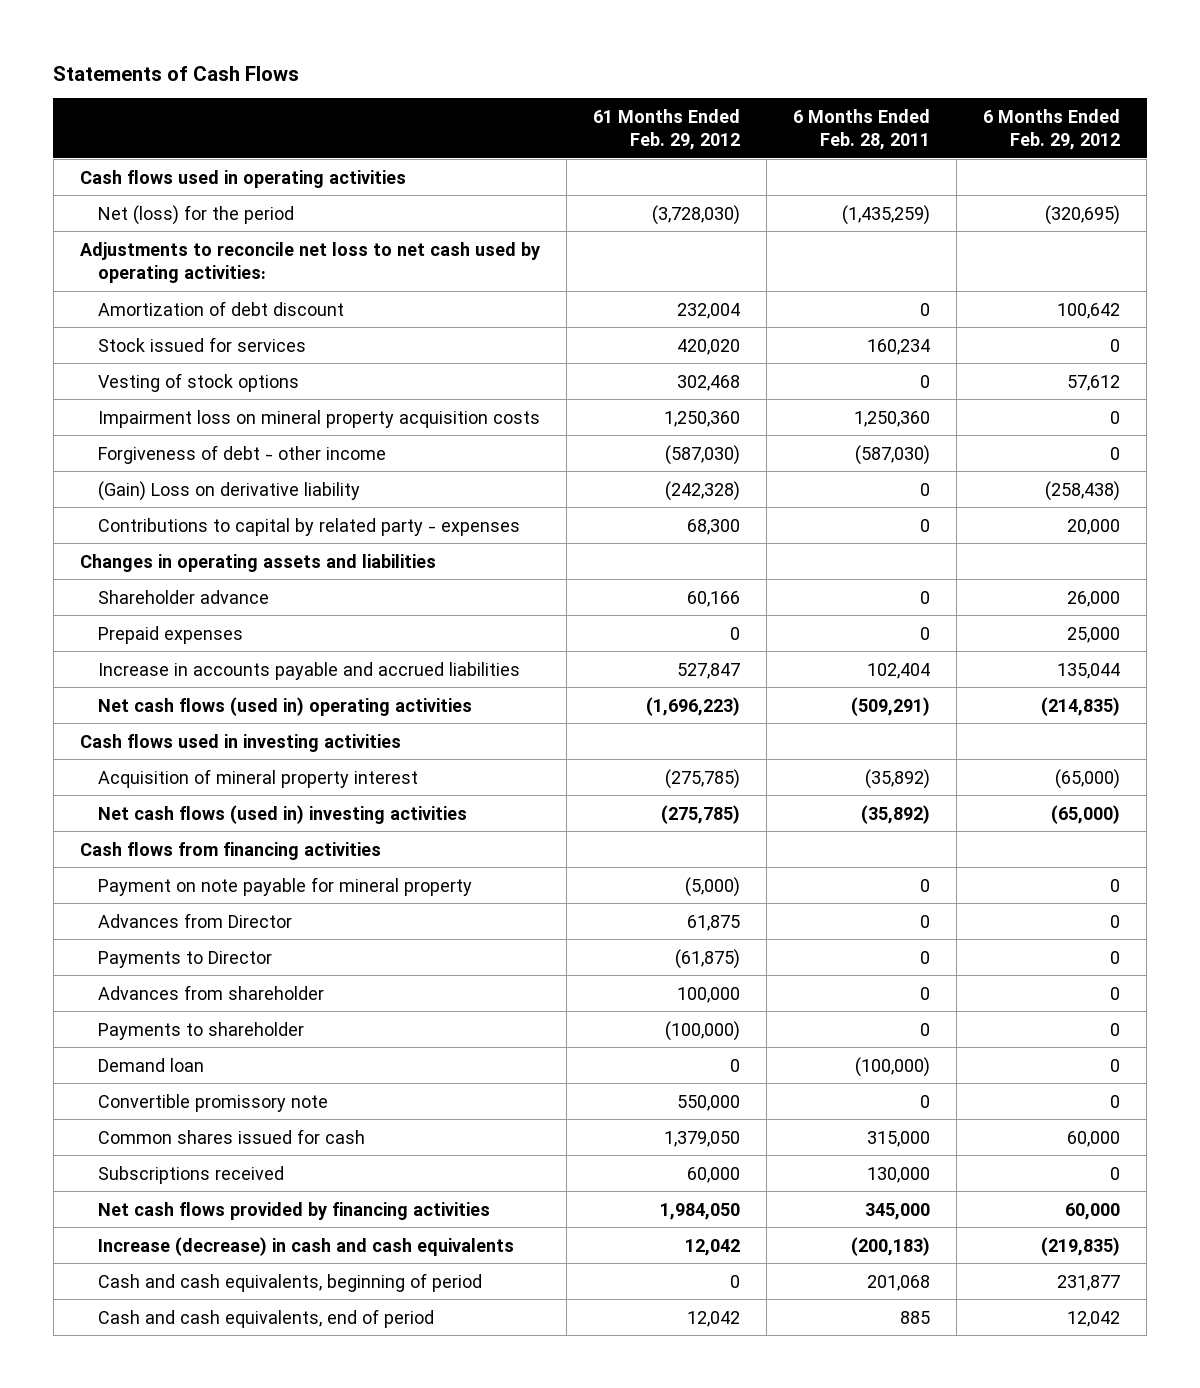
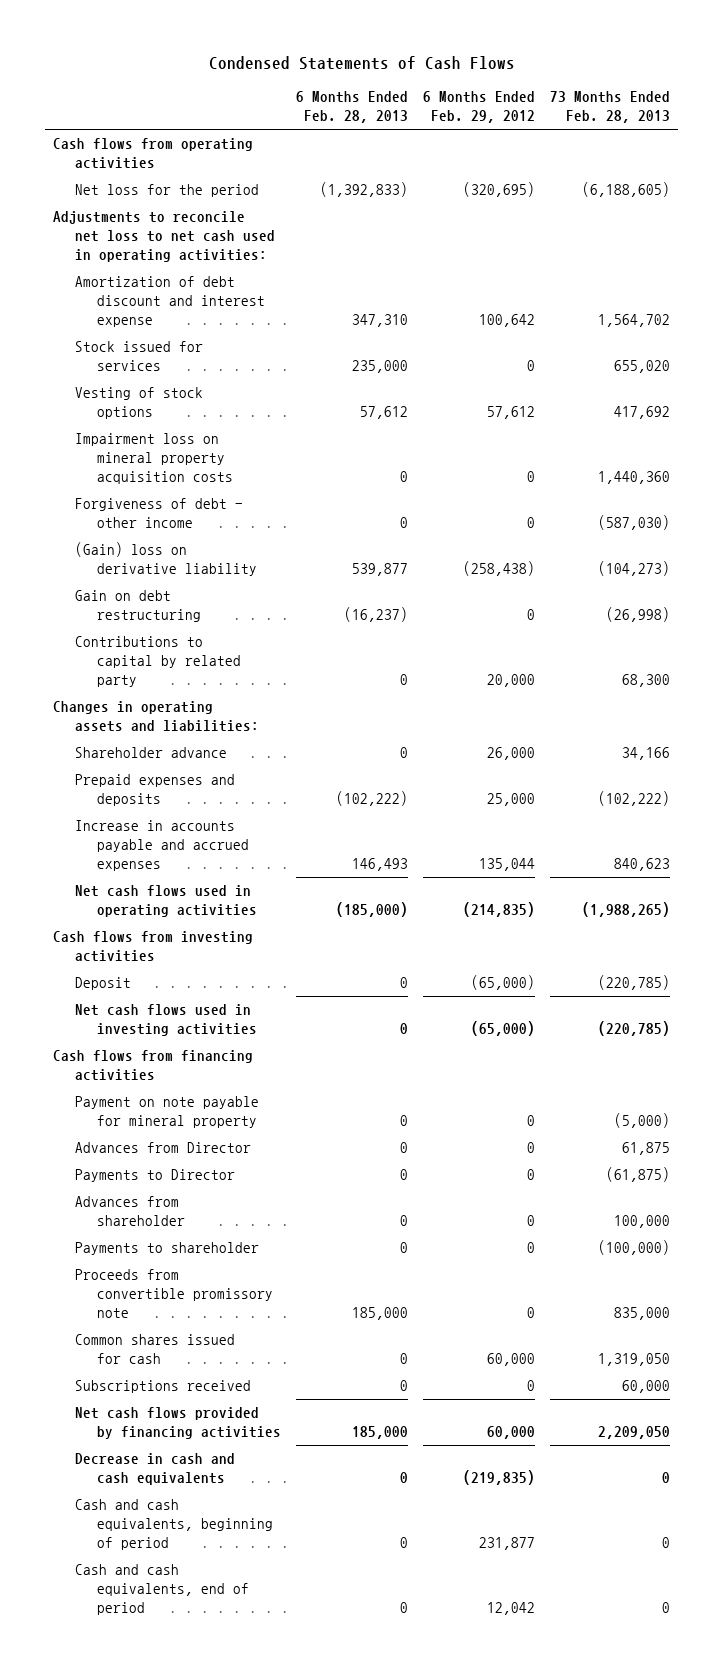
- Statements of Cash Flows
+ Condensed Statements of Cash Flows
- | 61 Months Ended Feb. 29, 2012 | 6 Months Ended Feb. 28, 2011 | 6 Months Ended Feb. 29, 2012
+ | 6 Months Ended Feb. 28, 2013 | 6 Months Ended Feb. 29, 2012 | 73 Months Ended Feb. 28, 2013
- Cash flows used in operating activities
- Net (loss) for the period | (3,728,030) | (1,435,259) | (320,695)
- Adjustments to reconcile net loss to net cash used by operating activities:
- Amortization of debt discount | 232,004 | 0 | 100,642
+ Cash flows from operating activities
+ Net loss for the period | (1,392,833) | (320,695) | (6,188,605)
+ Adjustments to reconcile net loss to net cash used in operating activities:
+ Amortization of debt discount and interest expense | 347,310 | 100,642 | 1,564,702
- (Gain) Loss on derivative liability | (242,328) | 0 | (258,438)
- Contributions to capital by related party - expenses | 68,300 | 0 | 20,000
- Changes in operating assets and liabilities
+ (Gain) loss on derivative liability | 539,877 | (258,438) | (104,273)
+ Gain on debt restructuring | (16,237) | 0 | (26,998)
+ Contributions to capital by related party | 0 | 20,000 | 68,300
+ Changes in operating assets and liabilities:
- Prepaid expenses | 0 | 0 | 25,000
- Increase in accounts payable and accrued liabilities | 527,847 | 102,404 | 135,044
- Net cash flows (used in) operating activities | (1,696,223) | (509,291) | (214,835)
- Cash flows used in investing activities
- Acquisition of mineral property interest | (275,785) | (35,892) | (65,000)
- Net cash flows (used in) investing activities | (275,785) | (35,892) | (65,000)
+ Prepaid expenses and deposits | (102,222) | 25,000 | (102,222)
+ Increase in accounts payable and accrued expenses | 146,493 | 135,044 | 840,623
+ Net cash flows used in operating activities | (185,000) | (214,835) | (1,988,265)
+ Cash flows from investing activities
+ Deposit | 0 | (65,000) | (220,785)
+ Net cash flows used in investing activities | 0 | (65,000) | (220,785)
- Demand loan | 0 | (100,000) | 0
- Convertible promissory note | 550,000 | 0 | 0
+ Proceeds from convertible promissory note | 185,000 | 0 | 835,000
- Increase (decrease) in cash and cash equivalents | 12,042 | (200,183) | (219,835)
+ Decrease in cash and cash equivalents | 0 | (219,835) | 0

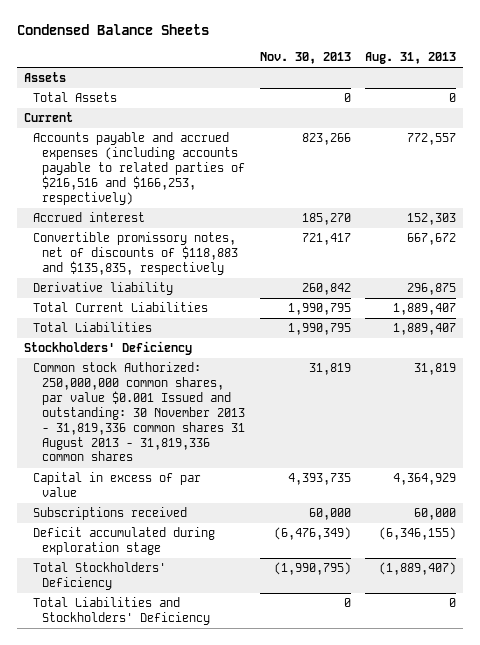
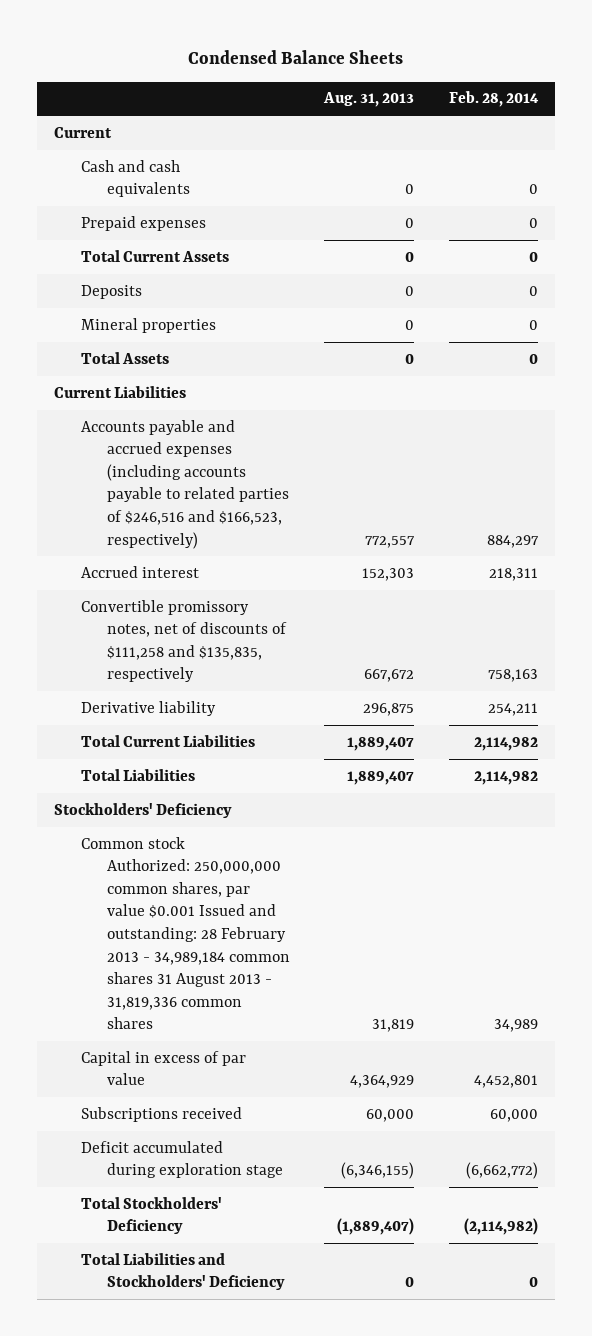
- | Nov. 30, 2013 | Aug. 31, 2013
+ | Aug. 31, 2013 | Feb. 28, 2014
- Assets
- Accounts payable and accrued expenses (including accounts payable to related parties of $216,516 and $166,253, respectively) | 823,266 | 772,557
+ Cash and cash equivalents | 0 | 0
+ Prepaid expenses | 0 | 0
+ Total Current Assets | 0 | 0
+ Deposits | 0 | 0
+ Mineral properties | 0 | 0
moved down: Total Assets | 0 | 0
+ Current Liabilities
+ Accounts payable and accrued expenses (including accounts payable to related parties of $246,516 and $166,523, respectively) | 772,557 | 884,297
- Convertible promissory notes, net of discounts of $118,883 and $135,835, respectively | 721,417 | 667,672
+ Convertible promissory notes, net of discounts of $111,258 and $135,835, respectively | 667,672 | 758,163
- Common stock Authorized: 250,000,000 common shares, par value $0.001 Issued and outstanding: 30 November 2013 - 31,819,336 common shares 31 August 2013 - 31,819,336 common shares | 31,819 | 31,819
+ Common stock Authorized: 250,000,000 common shares, par value $0.001 Issued and outstanding: 28 February 2013 - 34,989,184 common shares 31 August 2013 - 31,819,336 common shares | 31,819 | 34,989

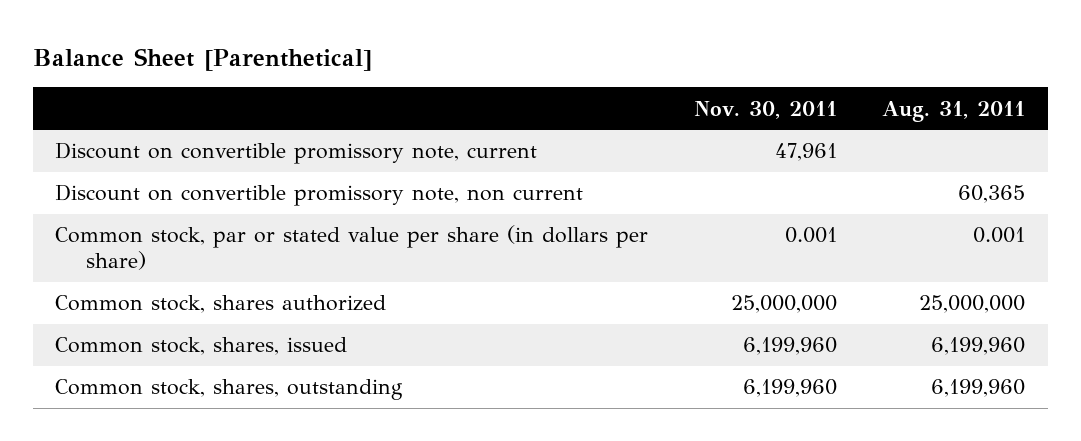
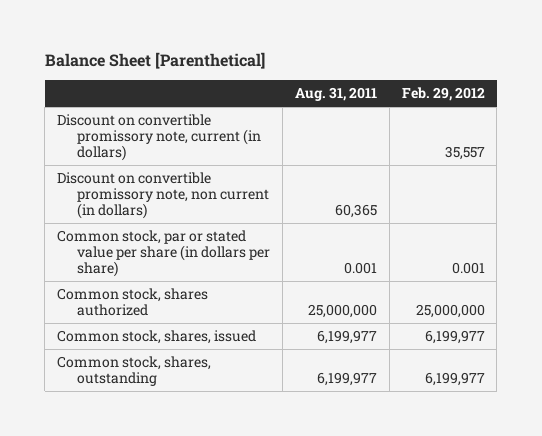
- | Nov. 30, 2011 | Aug. 31, 2011
+ | Aug. 31, 2011 | Feb. 29, 2012
- Discount on convertible promissory note, current | 47,961 |
- Discount on convertible promissory note, non current | | 60,365
+ Discount on convertible promissory note, current (in dollars) | | 35,557
+ Discount on convertible promissory note, non current (in dollars) | 60,365 |
- Common stock, shares, issued | 6,199,960 | 6,199,960
- Common stock, shares, outstanding | 6,199,960 | 6,199,960
+ Common stock, shares, issued | 6,199,977 | 6,199,977
+ Common stock, shares, outstanding | 6,199,977 | 6,199,977

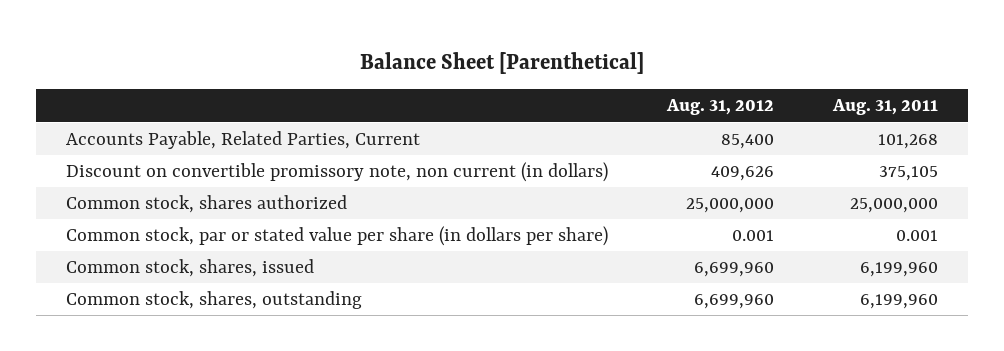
- | Aug. 31, 2011 | Feb. 29, 2012
+ | Aug. 31, 2012 | Aug. 31, 2011
- Discount on convertible promissory note, current (in dollars) | | 35,557
- Discount on convertible promissory note, non current (in dollars) | 60,365 |
+ Accounts Payable, Related Parties, Current | 85,400 | 101,268
+ Discount on convertible promissory note, non current (in dollars) | 409,626 | 375,105
- Common stock, shares, issued | 6,199,977 | 6,199,977
- Common stock, shares, outstanding | 6,199,977 | 6,199,977
moved down: Common stock, par or stated value per share (in dollars per share) | 0.001 | 0.001
+ Common stock, shares, issued | 6,699,960 | 6,199,960
+ Common stock, shares, outstanding | 6,699,960 | 6,199,960

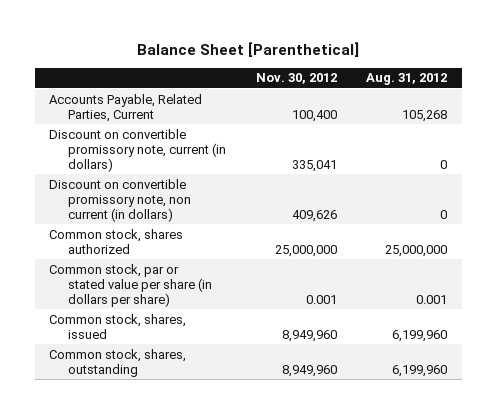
- | Aug. 31, 2012 | Aug. 31, 2011
+ | Nov. 30, 2012 | Aug. 31, 2012
- Accounts Payable, Related Parties, Current | 85,400 | 101,268
- Discount on convertible promissory note, non current (in dollars) | 409,626 | 375,105
+ Accounts Payable, Related Parties, Current | 100,400 | 105,268
+ Discount on convertible promissory note, current (in dollars) | 335,041 | 0
+ Discount on convertible promissory note, non current (in dollars) | 409,626 | 0
- Common stock, shares, issued | 6,699,960 | 6,199,960
- Common stock, shares, outstanding | 6,699,960 | 6,199,960
+ Common stock, shares, issued | 8,949,960 | 6,199,960
+ Common stock, shares, outstanding | 8,949,960 | 6,199,960

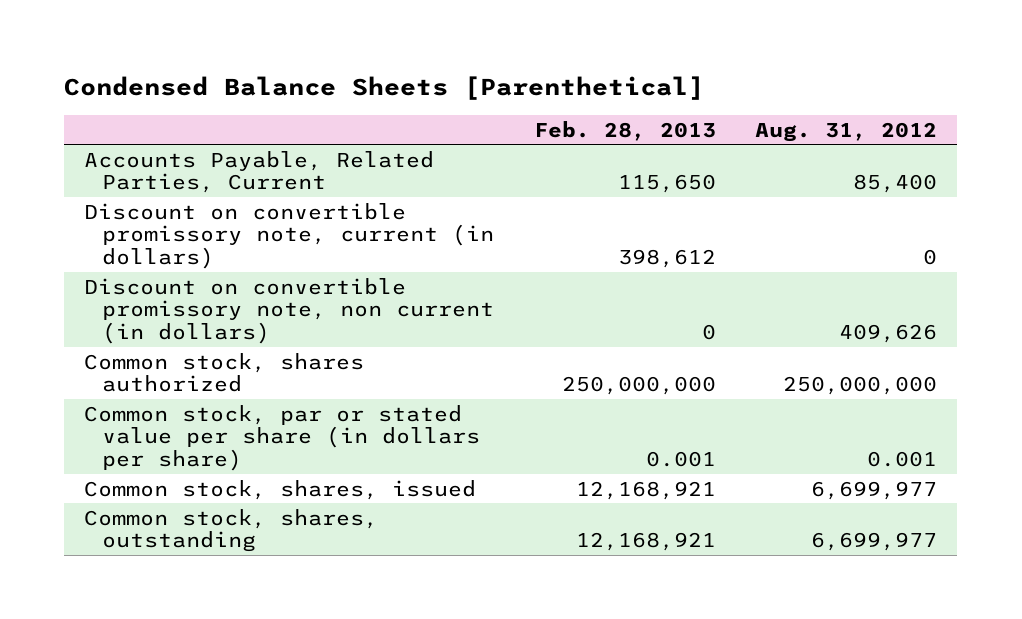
- Balance Sheet [Parenthetical]
+ Condensed Balance Sheets [Parenthetical]
- | Nov. 30, 2012 | Aug. 31, 2012
+ | Feb. 28, 2013 | Aug. 31, 2012
- Accounts Payable, Related Parties, Current | 100,400 | 105,268
+ Accounts Payable, Related Parties, Current | 115,650 | 85,400
- Discount on convertible promissory note, non current (in dollars) | 409,626 | 0
- Common stock, shares authorized | 25,000,000 | 25,000,000
+ Discount on convertible promissory note, non current (in dollars) | 0 | 409,626
+ Common stock, shares authorized | 250,000,000 | 250,000,000
- Common stock, shares, issued | 8,949,960 | 6,199,960
- Common stock, shares, outstanding | 8,949,960 | 6,199,960
+ Common stock, shares, issued | 12,168,921 | 6,699,977
+ Common stock, shares, outstanding | 12,168,921 | 6,699,977

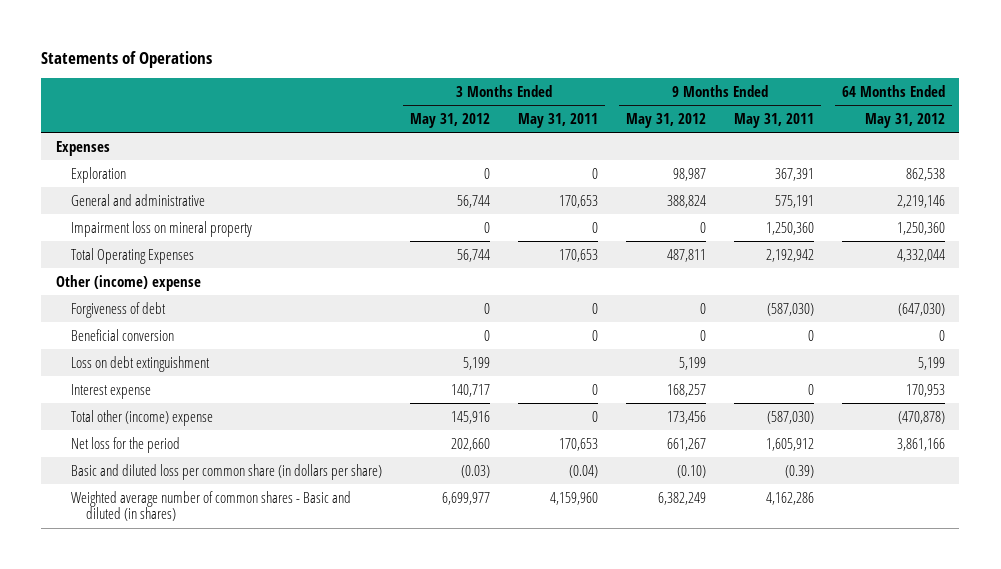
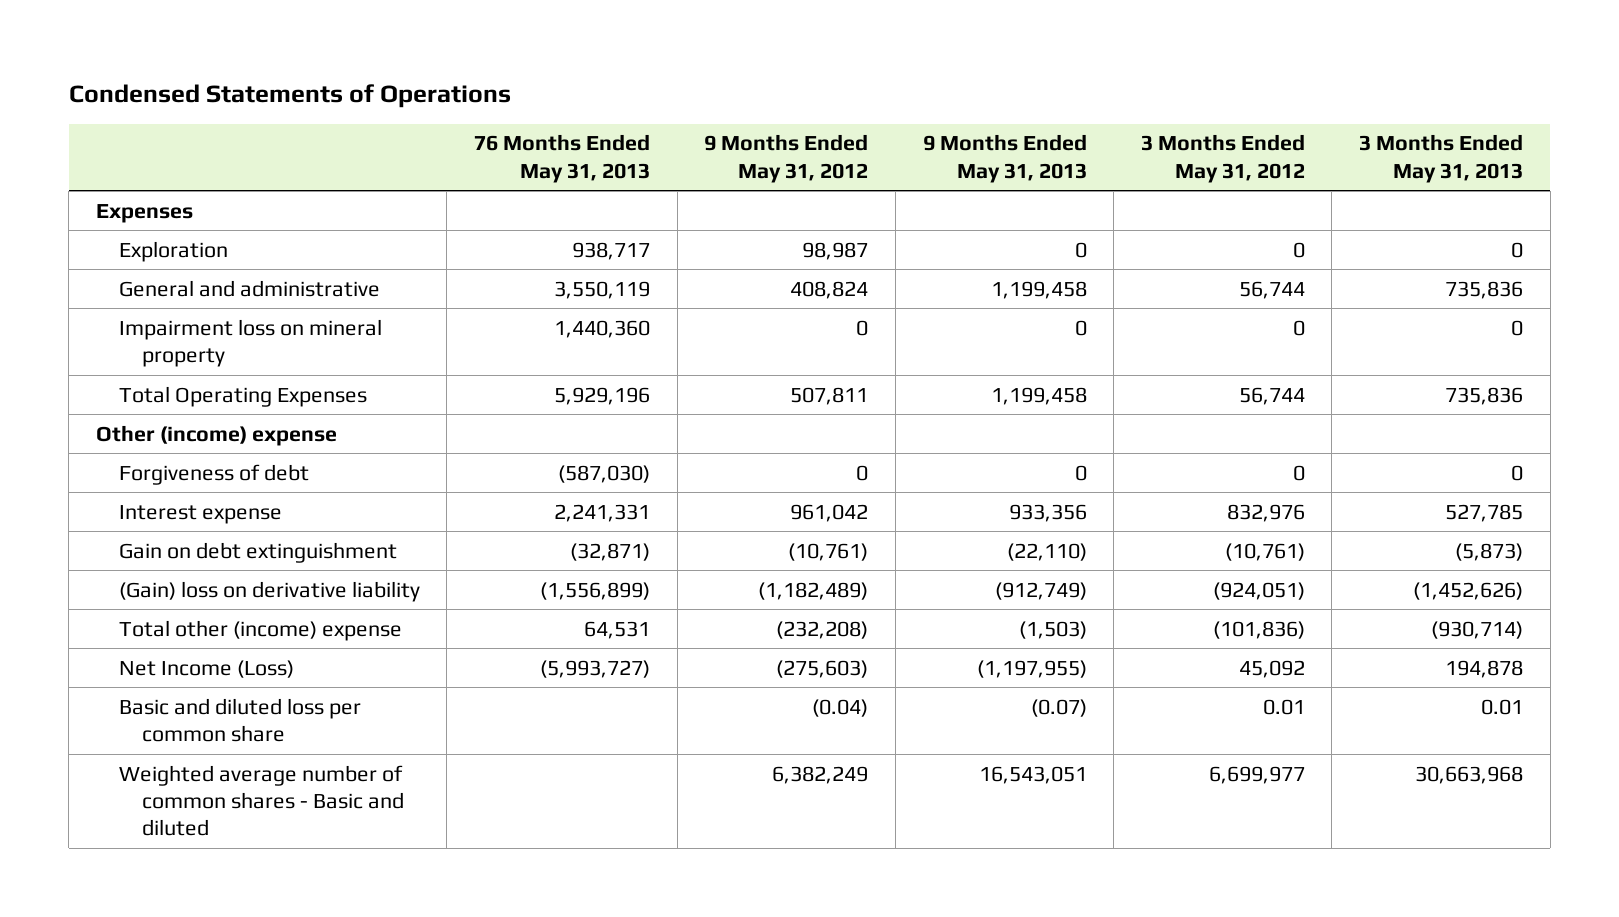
- Statements of Operations
+ Condensed Statements of Operations
- | 3 Months Ended May 31, 2012 | 3 Months Ended May 31, 2011 | 9 Months Ended May 31, 2012 | 9 Months Ended May 31, 2011 | 64 Months Ended May 31, 2012
+ | 76 Months Ended May 31, 2013 | 9 Months Ended May 31, 2012 | 9 Months Ended May 31, 2013 | 3 Months Ended May 31, 2012 | 3 Months Ended May 31, 2013
- General and administrative | 56,744 | 170,653 | 388,824 | 575,191 | 2,219,146
+ General and administrative | 3,550,119 | 408,824 | 1,199,458 | 56,744 | 735,836
- Total Operating Expenses | 56,744 | 170,653 | 487,811 | 2,192,942 | 4,332,044
+ Total Operating Expenses | 5,929,196 | 507,811 | 1,199,458 | 56,744 | 735,836
- Beneficial conversion | 0 | 0 | 0 | 0 | 0
- Loss on debt extinguishment | 5,199 | | 5,199 | | 5,199
- Interest expense | 140,717 | 0 | 168,257 | 0 | 170,953
- Total other (income) expense | 145,916 | 0 | 173,456 | (587,030) | (470,878)
- Net loss for the period | 202,660 | 170,653 | 661,267 | 1,605,912 | 3,861,166
- Basic and diluted loss per common share (in dollars per share) | (0.03) | (0.04) | (0.10) | (0.39) |
- Weighted average number of common shares - Basic and diluted (in shares) | 6,699,977 | 4,159,960 | 6,382,249 | 4,162,286 |
+ Interest expense | 2,241,331 | 961,042 | 933,356 | 832,976 | 527,785
+ Gain on debt extinguishment | (32,871) | (10,761) | (22,110) | (10,761) | (5,873)
+ (Gain) loss on derivative liability | (1,556,899) | (1,182,489) | (912,749) | (924,051) | (1,452,626)
+ Total other (income) expense | 64,531 | (232,208) | (1,503) | (101,836) | (930,714)
+ Net Income (Loss) | (5,993,727) | (275,603) | (1,197,955) | 45,092 | 194,878
+ Basic and diluted loss per common share | | (0.04) | (0.07) | 0.01 | 0.01
+ Weighted average number of common shares - Basic and diluted | | 6,382,249 | 16,543,051 | 6,699,977 | 30,663,968

